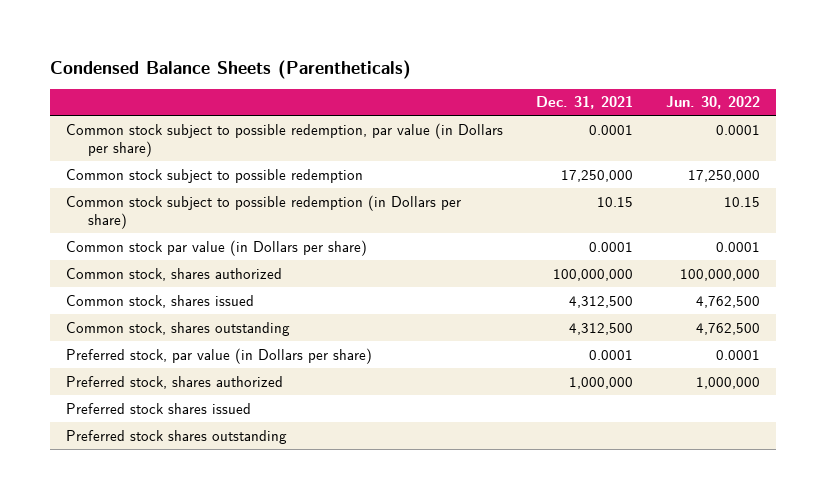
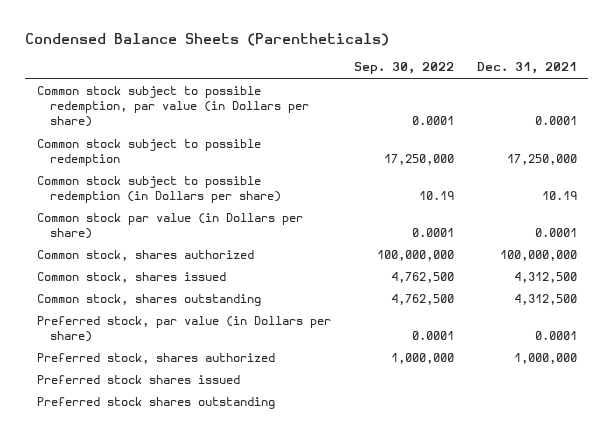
- | Dec. 31, 2021 | Jun. 30, 2022
+ | Sep. 30, 2022 | Dec. 31, 2021
- Common stock subject to possible redemption (in Dollars per share) | 10.15 | 10.15
+ Common stock subject to possible redemption (in Dollars per share) | 10.19 | 10.19

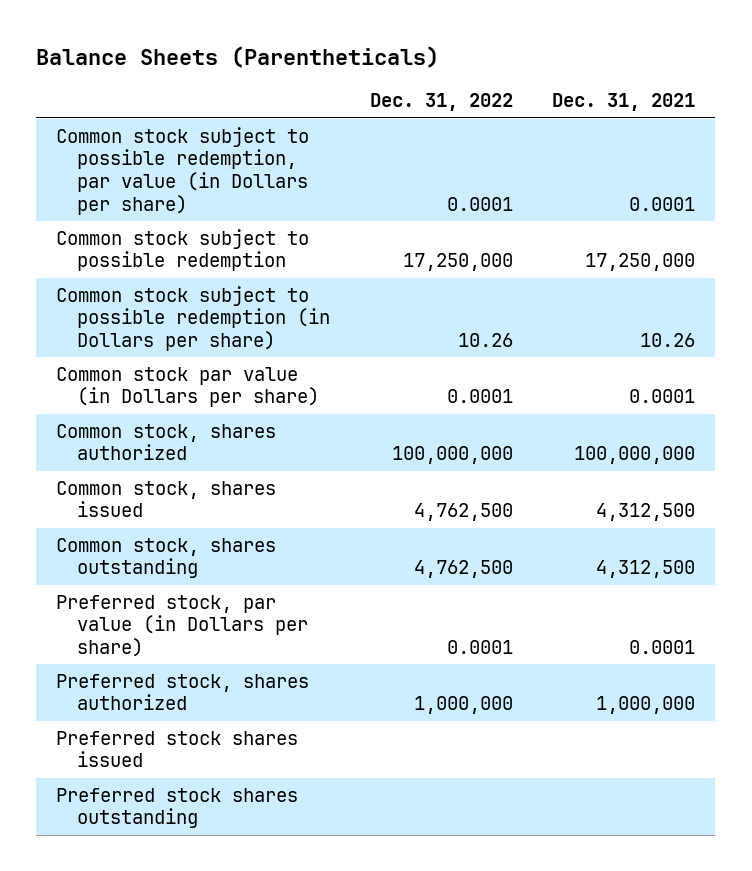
- Condensed Balance Sheets (Parentheticals)
+ Balance Sheets (Parentheticals)
- | Sep. 30, 2022 | Dec. 31, 2021
+ | Dec. 31, 2022 | Dec. 31, 2021
- Common stock subject to possible redemption (in Dollars per share) | 10.19 | 10.19
+ Common stock subject to possible redemption (in Dollars per share) | 10.26 | 10.26

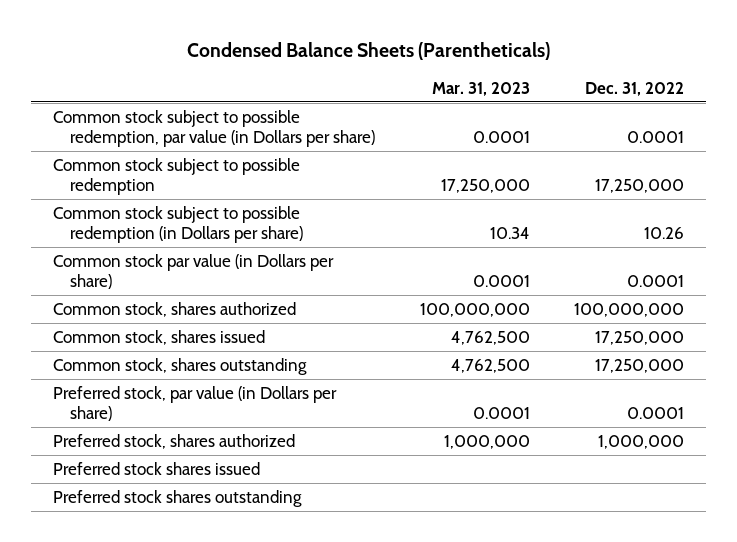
- Balance Sheets (Parentheticals)
+ Condensed Balance Sheets (Parentheticals)
- | Dec. 31, 2022 | Dec. 31, 2021
+ | Mar. 31, 2023 | Dec. 31, 2022
- Common stock, shares issued | 4,762,500 | 4,312,500
- Common stock, shares outstanding | 4,762,500 | 4,312,500
+ Common stock, shares issued | 4,762,500 | 17,250,000
+ Common stock, shares outstanding | 4,762,500 | 17,250,000

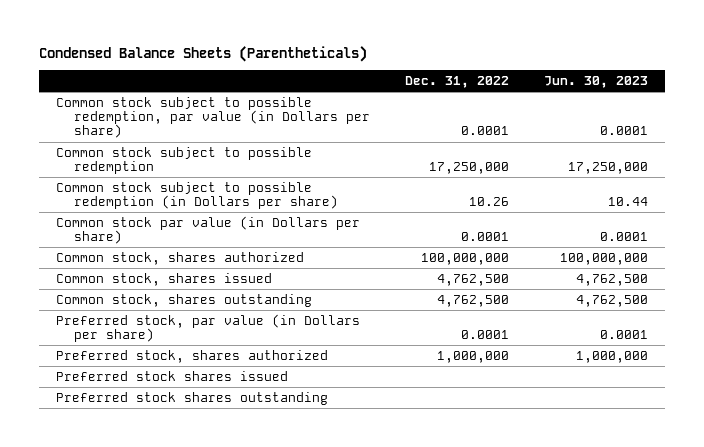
- | Mar. 31, 2023 | Dec. 31, 2022
+ | Dec. 31, 2022 | Jun. 30, 2023
- Common stock, shares issued | 4,762,500 | 17,250,000
- Common stock, shares outstanding | 4,762,500 | 17,250,000
+ Common stock, shares issued | 4,762,500 | 4,762,500
+ Common stock, shares outstanding | 4,762,500 | 4,762,500

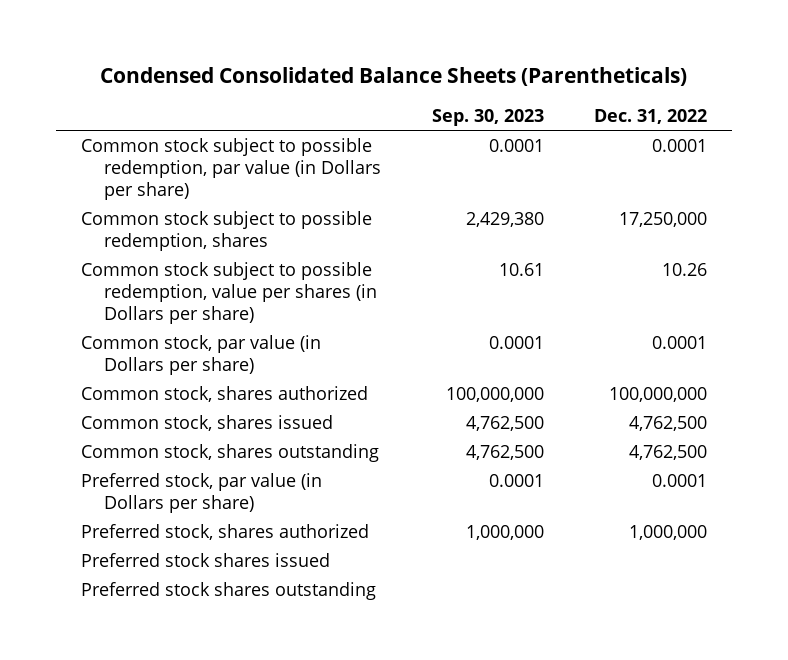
- Condensed Balance Sheets (Parentheticals)
+ Condensed Consolidated Balance Sheets (Parentheticals)
- | Dec. 31, 2022 | Jun. 30, 2023
+ | Sep. 30, 2023 | Dec. 31, 2022
- Common stock subject to possible redemption | 17,250,000 | 17,250,000
- Common stock subject to possible redemption (in Dollars per share) | 10.26 | 10.44
- Common stock par value (in Dollars per share) | 0.0001 | 0.0001
+ Common stock subject to possible redemption, shares | 2,429,380 | 17,250,000
+ Common stock subject to possible redemption, value per shares (in Dollars per share) | 10.61 | 10.26
+ Common stock, par value (in Dollars per share) | 0.0001 | 0.0001

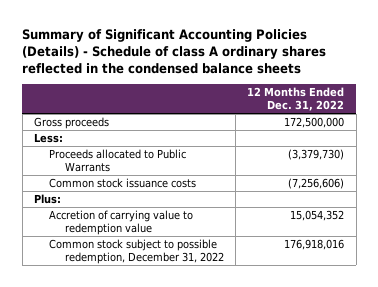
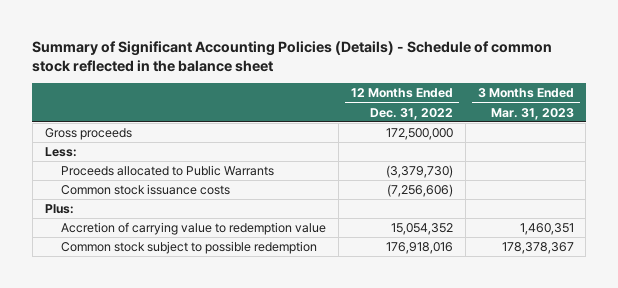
- Summary of Significant Accounting Policies (Details) - Schedule of class A ordinary shares reflected in the condensed balance sheets
+ Summary of Significant Accounting Policies (Details) - Schedule of common stock reflected in the balance sheet
- | 12 Months Ended Dec. 31, 2022
+ | 12 Months Ended Dec. 31, 2022 | 3 Months Ended Mar. 31, 2023
- Common stock subject to possible redemption, December 31, 2022 | 176,918,016
+ Common stock subject to possible redemption | 176,918,016 | 178,378,367

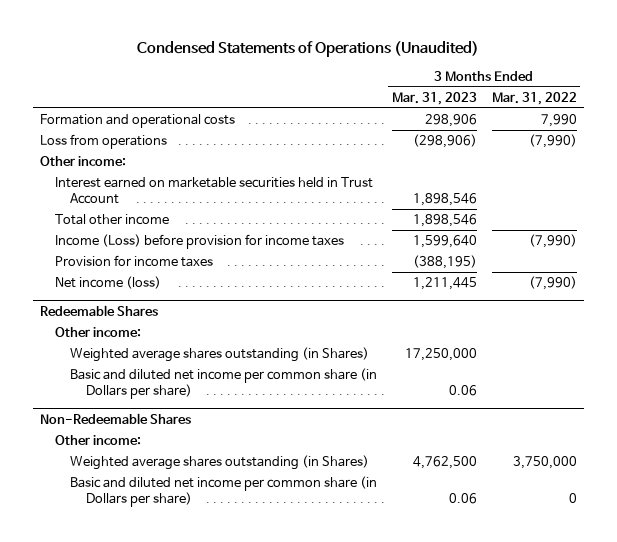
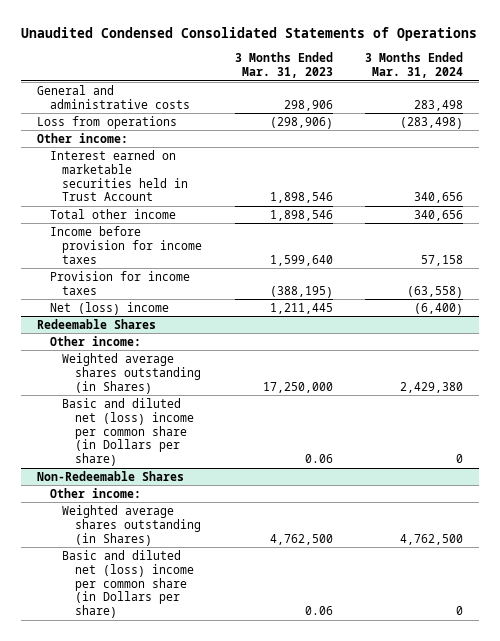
- Condensed Statements of Operations (Unaudited)
+ Unaudited Condensed Consolidated Statements of Operations
- | 3 Months Ended Mar. 31, 2023 | 3 Months Ended Mar. 31, 2022
+ | 3 Months Ended Mar. 31, 2023 | 3 Months Ended Mar. 31, 2024
- Formation and operational costs | 298,906 | 7,990
+ General and administrative costs | 298,906 | 283,498
- Income (Loss) before provision for income taxes | 1,599,640 | (7,990)
+ Income before provision for income taxes | 1,599,640 | 57,158
- Net income (loss) | 1,211,445 | (7,990)
+ Net (loss) income | 1,211,445 | (6,400)
@ Redeemable Shares
- Basic and diluted net income per common share (in Dollars per share) | 0.06 |
+ Basic and diluted net (loss) income per common share (in Dollars per share) | 0.06 | 0
@ Non-Redeemable Shares
- Basic and diluted net income per common share (in Dollars per share) | 0.06 | 0
+ Basic and diluted net (loss) income per common share (in Dollars per share) | 0.06 | 0

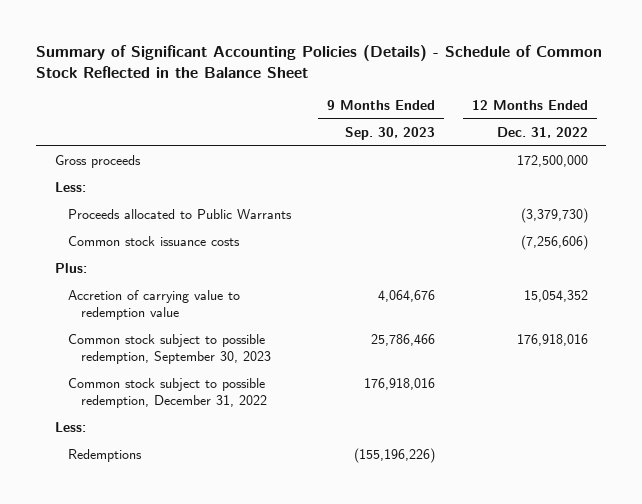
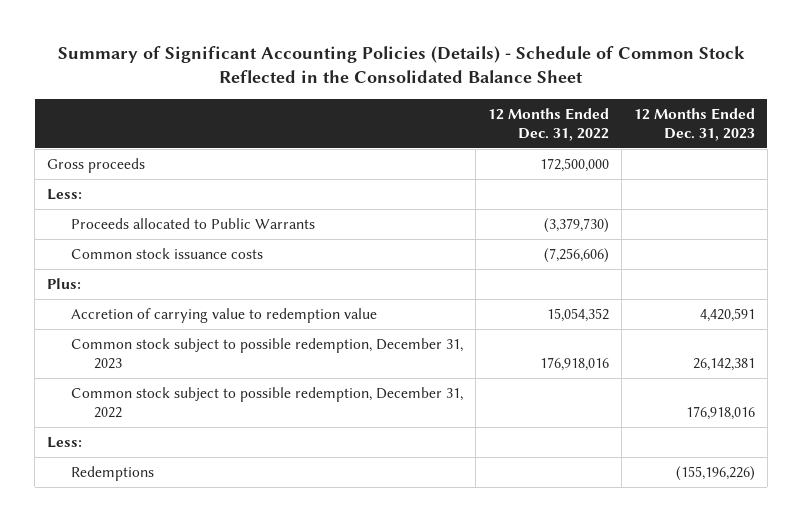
- Summary of Significant Accounting Policies (Details) - Schedule of Common Stock Reflected in the Balance Sheet
+ Summary of Significant Accounting Policies (Details) - Schedule of Common Stock Reflected in the Consolidated Balance Sheet
- | 9 Months Ended Sep. 30, 2023 | 12 Months Ended Dec. 31, 2022
+ | 12 Months Ended Dec. 31, 2022 | 12 Months Ended Dec. 31, 2023
- Common stock subject to possible redemption, September 30, 2023 | 25,786,466 | 176,918,016
+ Common stock subject to possible redemption, December 31, 2023 | 176,918,016 | 26,142,381

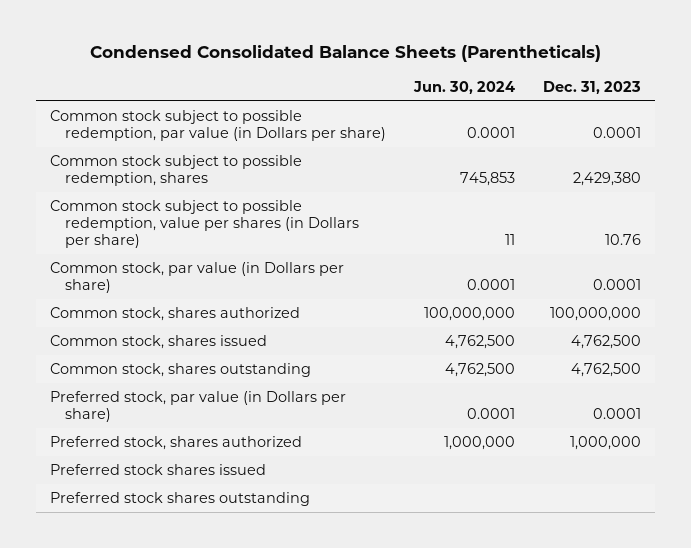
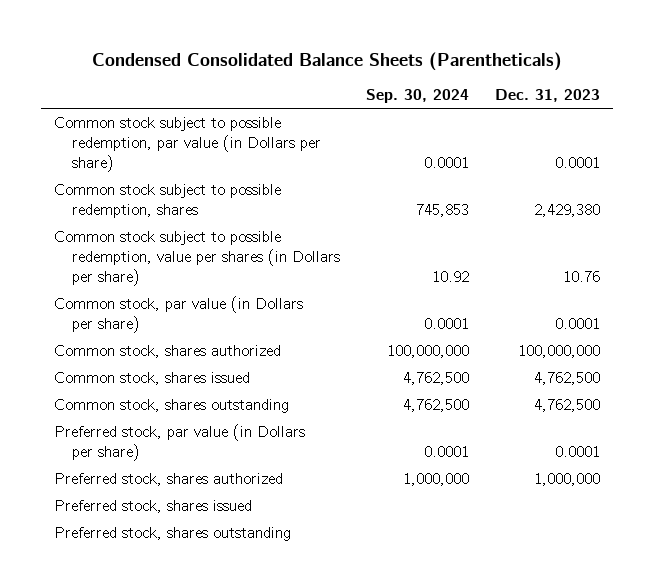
- | Jun. 30, 2024 | Dec. 31, 2023
+ | Sep. 30, 2024 | Dec. 31, 2023
- Preferred stock shares issued
- Preferred stock shares outstanding
+ Preferred stock, shares issued
+ Preferred stock, shares outstanding

